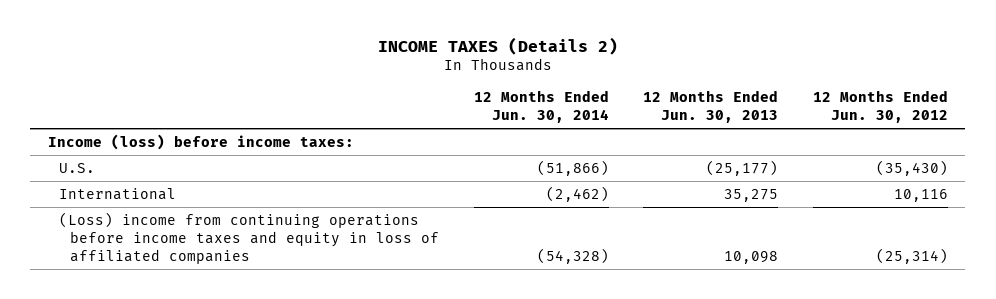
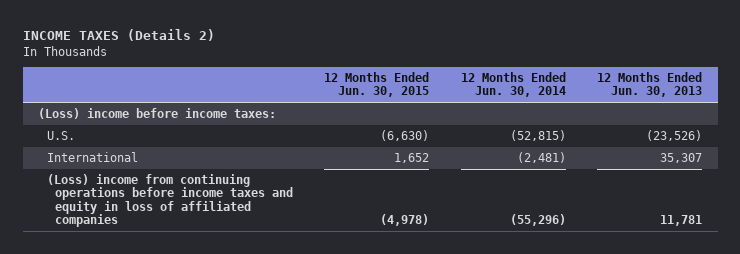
- | 12 Months Ended Jun. 30, 2014 | 12 Months Ended Jun. 30, 2013 | 12 Months Ended Jun. 30, 2012
+ | 12 Months Ended Jun. 30, 2015 | 12 Months Ended Jun. 30, 2014 | 12 Months Ended Jun. 30, 2013
- Income (loss) before income taxes:
- U.S. | (51,866) | (25,177) | (35,430)
- International | (2,462) | 35,275 | 10,116
- (Loss) income from continuing operations before income taxes and equity in loss of affiliated companies | (54,328) | 10,098 | (25,314)
+ (Loss) income before income taxes:
+ U.S. | (6,630) | (52,815) | (23,526)
+ International | 1,652 | (2,481) | 35,307
+ (Loss) income from continuing operations before income taxes and equity in loss of affiliated companies | (4,978) | (55,296) | 11,781

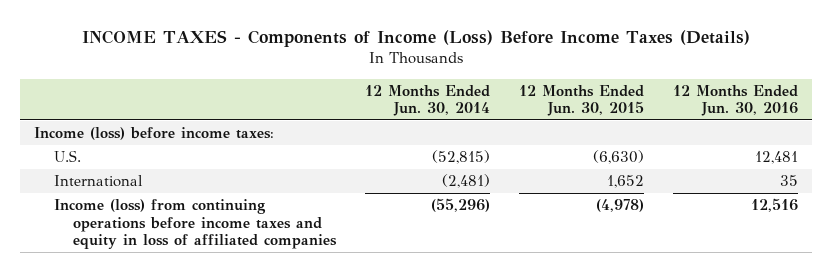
- INCOME TAXES (Details 2)
+ INCOME TAXES - Components of Income (Loss) Before Income Taxes (Details)
- | 12 Months Ended Jun. 30, 2015 | 12 Months Ended Jun. 30, 2014 | 12 Months Ended Jun. 30, 2013
+ | 12 Months Ended Jun. 30, 2014 | 12 Months Ended Jun. 30, 2015 | 12 Months Ended Jun. 30, 2016
- (Loss) income before income taxes:
+ Income (loss) before income taxes:
- (Loss) income from continuing operations before income taxes and equity in loss of affiliated companies | (4,978) | (55,296) | 11,781
+ Income (loss) from continuing operations before income taxes and equity in loss of affiliated companies | (55,296) | (4,978) | 12,516

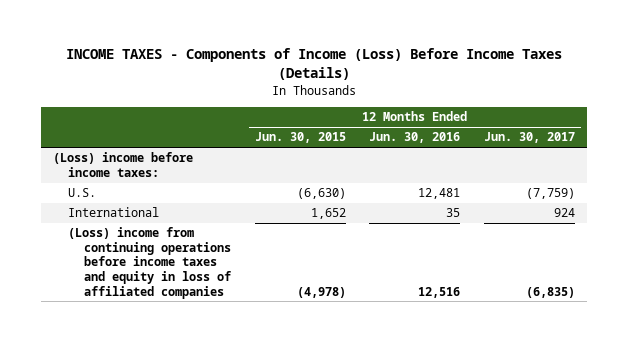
- | 12 Months Ended Jun. 30, 2014 | 12 Months Ended Jun. 30, 2015 | 12 Months Ended Jun. 30, 2016
+ | 12 Months Ended Jun. 30, 2015 | 12 Months Ended Jun. 30, 2016 | 12 Months Ended Jun. 30, 2017
- Income (loss) before income taxes:
+ (Loss) income before income taxes:
- Income (loss) from continuing operations before income taxes and equity in loss of affiliated companies | (55,296) | (4,978) | 12,516
+ (Loss) income from continuing operations before income taxes and equity in loss of affiliated companies | (4,978) | 12,516 | (6,835)

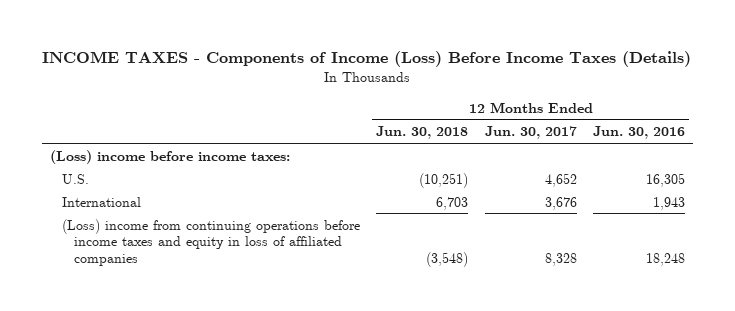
- | 12 Months Ended Jun. 30, 2015 | 12 Months Ended Jun. 30, 2016 | 12 Months Ended Jun. 30, 2017
+ | 12 Months Ended Jun. 30, 2018 | 12 Months Ended Jun. 30, 2017 | 12 Months Ended Jun. 30, 2016
- U.S. | (6,630) | 12,481 | (7,759)
- International | 1,652 | 35 | 924
- (Loss) income from continuing operations before income taxes and equity in loss of affiliated companies | (4,978) | 12,516 | (6,835)
+ U.S. | (10,251) | 4,652 | 16,305
+ International | 6,703 | 3,676 | 1,943
+ (Loss) income from continuing operations before income taxes and equity in loss of affiliated companies | (3,548) | 8,328 | 18,248

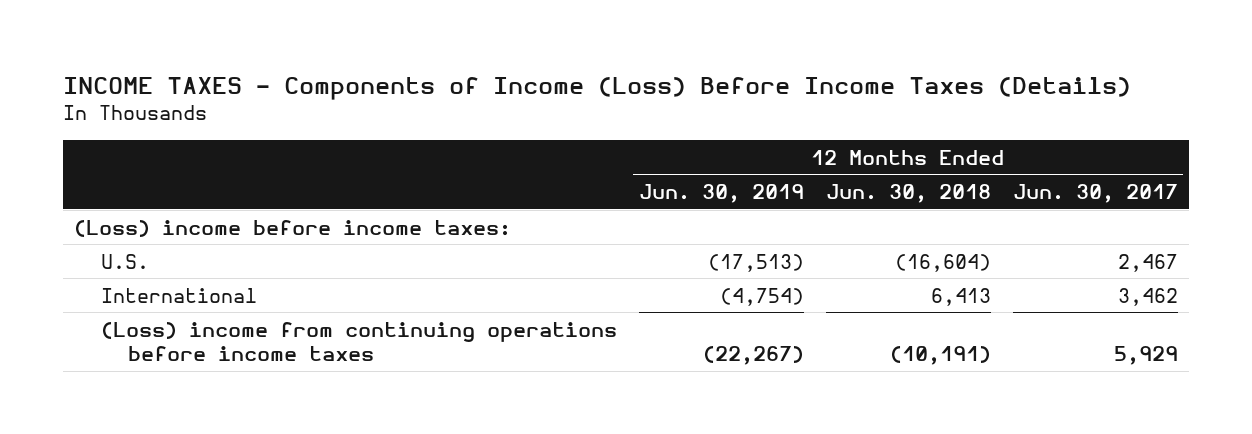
- | 12 Months Ended Jun. 30, 2018 | 12 Months Ended Jun. 30, 2017 | 12 Months Ended Jun. 30, 2016
+ | 12 Months Ended Jun. 30, 2019 | 12 Months Ended Jun. 30, 2018 | 12 Months Ended Jun. 30, 2017
- U.S. | (10,251) | 4,652 | 16,305
- International | 6,703 | 3,676 | 1,943
- (Loss) income from continuing operations before income taxes and equity in loss of affiliated companies | (3,548) | 8,328 | 18,248
+ U.S. | (17,513) | (16,604) | 2,467
+ International | (4,754) | 6,413 | 3,462
+ (Loss) income from continuing operations before income taxes | (22,267) | (10,191) | 5,929

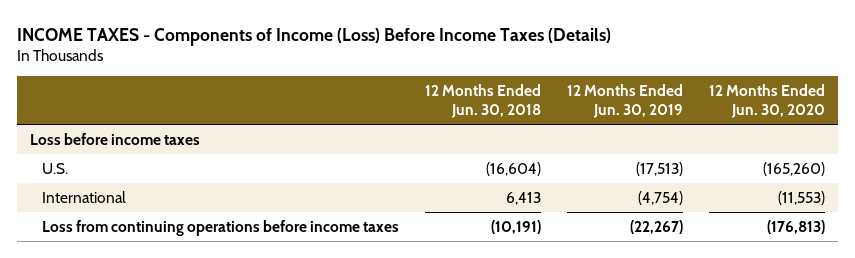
- | 12 Months Ended Jun. 30, 2019 | 12 Months Ended Jun. 30, 2018 | 12 Months Ended Jun. 30, 2017
+ | 12 Months Ended Jun. 30, 2018 | 12 Months Ended Jun. 30, 2019 | 12 Months Ended Jun. 30, 2020
- (Loss) income before income taxes:
+ Loss before income taxes
- (Loss) income from continuing operations before income taxes | (22,267) | (10,191) | 5,929
+ Loss from continuing operations before income taxes | (10,191) | (22,267) | (176,813)

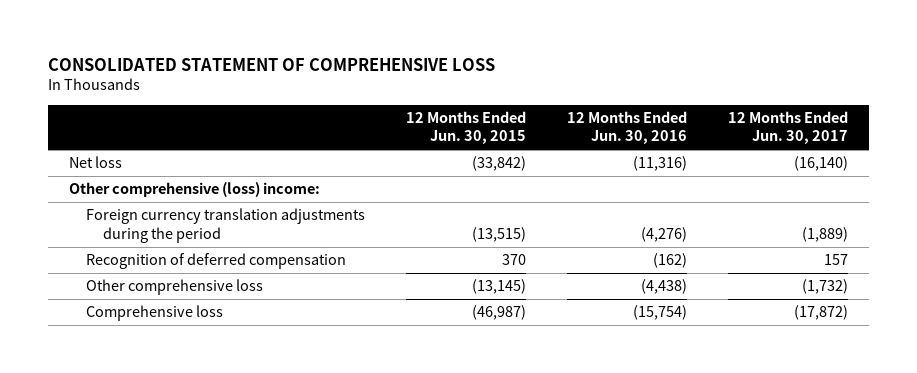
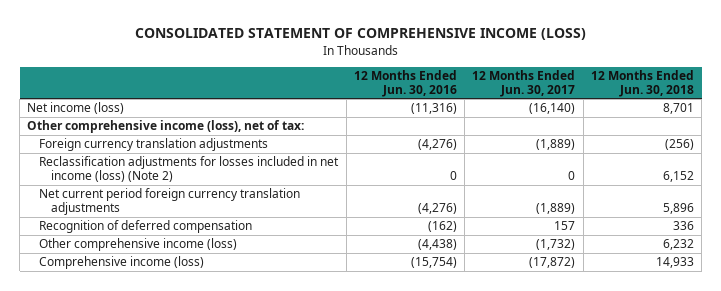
- CONSOLIDATED STATEMENT OF COMPREHENSIVE LOSS
+ CONSOLIDATED STATEMENT OF COMPREHENSIVE INCOME (LOSS)
- | 12 Months Ended Jun. 30, 2015 | 12 Months Ended Jun. 30, 2016 | 12 Months Ended Jun. 30, 2017
+ | 12 Months Ended Jun. 30, 2016 | 12 Months Ended Jun. 30, 2017 | 12 Months Ended Jun. 30, 2018
- Net loss | (33,842) | (11,316) | (16,140)
- Other comprehensive (loss) income:
- Foreign currency translation adjustments during the period | (13,515) | (4,276) | (1,889)
+ Net income (loss) | (11,316) | (16,140) | 8,701
+ Other comprehensive income (loss), net of tax:
+ Foreign currency translation adjustments | (4,276) | (1,889) | (256)
+ Reclassification adjustments for losses included in net income (loss) (Note 2) | 0 | 0 | 6,152
+ Net current period foreign currency translation adjustments | (4,276) | (1,889) | 5,896
- Other comprehensive loss | (13,145) | (4,438) | (1,732)
- Comprehensive loss | (46,987) | (15,754) | (17,872)
+ Other comprehensive income (loss) | (4,438) | (1,732) | 6,232
+ Comprehensive income (loss) | (15,754) | (17,872) | 14,933

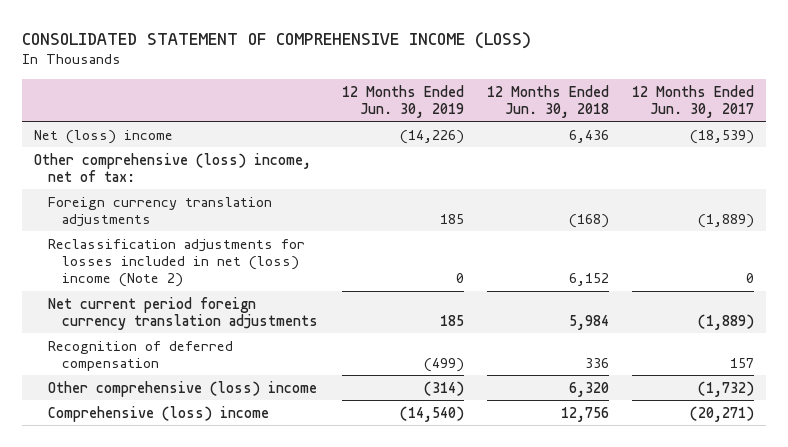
- | 12 Months Ended Jun. 30, 2016 | 12 Months Ended Jun. 30, 2017 | 12 Months Ended Jun. 30, 2018
+ | 12 Months Ended Jun. 30, 2019 | 12 Months Ended Jun. 30, 2018 | 12 Months Ended Jun. 30, 2017
- Net income (loss) | (11,316) | (16,140) | 8,701
- Other comprehensive income (loss), net of tax:
- Foreign currency translation adjustments | (4,276) | (1,889) | (256)
- Reclassification adjustments for losses included in net income (loss) (Note 2) | 0 | 0 | 6,152
- Net current period foreign currency translation adjustments | (4,276) | (1,889) | 5,896
+ Net (loss) income | (14,226) | 6,436 | (18,539)
+ Other comprehensive (loss) income, net of tax:
+ Foreign currency translation adjustments | 185 | (168) | (1,889)
+ Reclassification adjustments for losses included in net (loss) income (Note 2) | 0 | 6,152 | 0
+ Net current period foreign currency translation adjustments | 185 | 5,984 | (1,889)
- Other comprehensive income (loss) | (4,438) | (1,732) | 6,232
- Comprehensive income (loss) | (15,754) | (17,872) | 14,933
+ Other comprehensive (loss) income | (314) | 6,320 | (1,732)
+ Comprehensive (loss) income | (14,540) | 12,756 | (20,271)

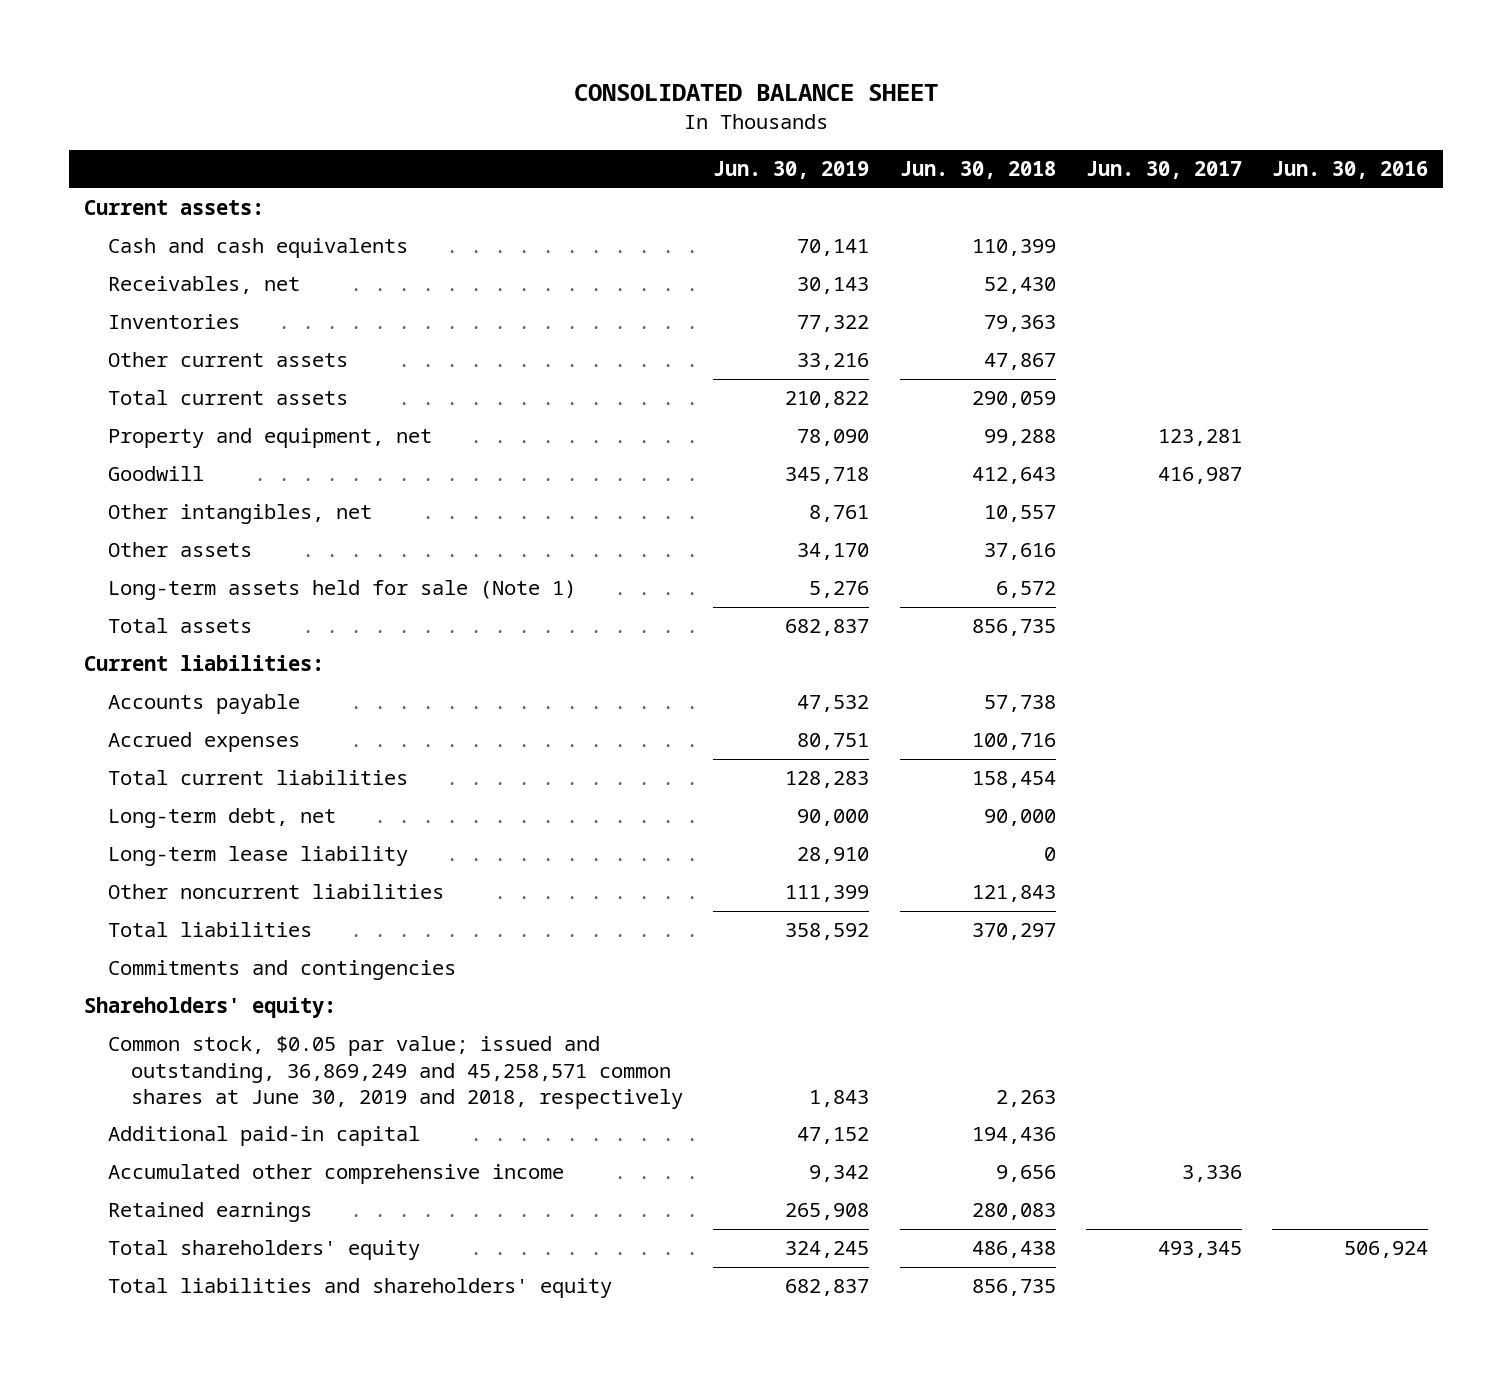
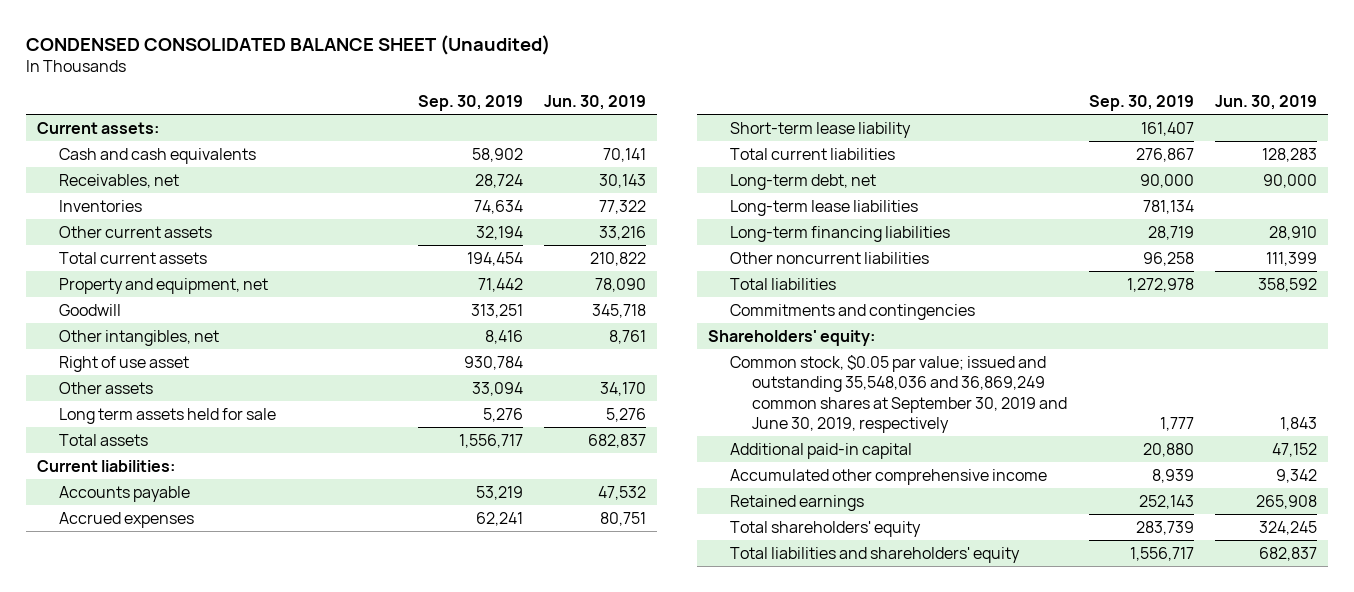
- CONSOLIDATED BALANCE SHEET
+ CONDENSED CONSOLIDATED BALANCE SHEET (Unaudited)
- | Jun. 30, 2019 | Jun. 30, 2018 | Jun. 30, 2017 | Jun. 30, 2016
+ | Sep. 30, 2019 | Jun. 30, 2019
+ Right of use asset | 930,784 |
- Long-term assets held for sale (Note 1) | 5,276 | 6,572 | |
+ Long term assets held for sale | 5,276 | 5,276
+ Short-term lease liability | 161,407 |
- Long-term lease liability | 28,910 | 0 | |
+ Long-term lease liabilities | 781,134 |
+ Long-term financing liabilities | 28,719 | 28,910
- Common stock, $0.05 par value; issued and outstanding, 36,869,249 and 45,258,571 common shares at June 30, 2019 and 2018, respectively | 1,843 | 2,263 | |
+ Common stock, $0.05 par value; issued and outstanding 35,548,036 and 36,869,249 common shares at September 30, 2019 and June 30, 2019, respectively | 1,777 | 1,843

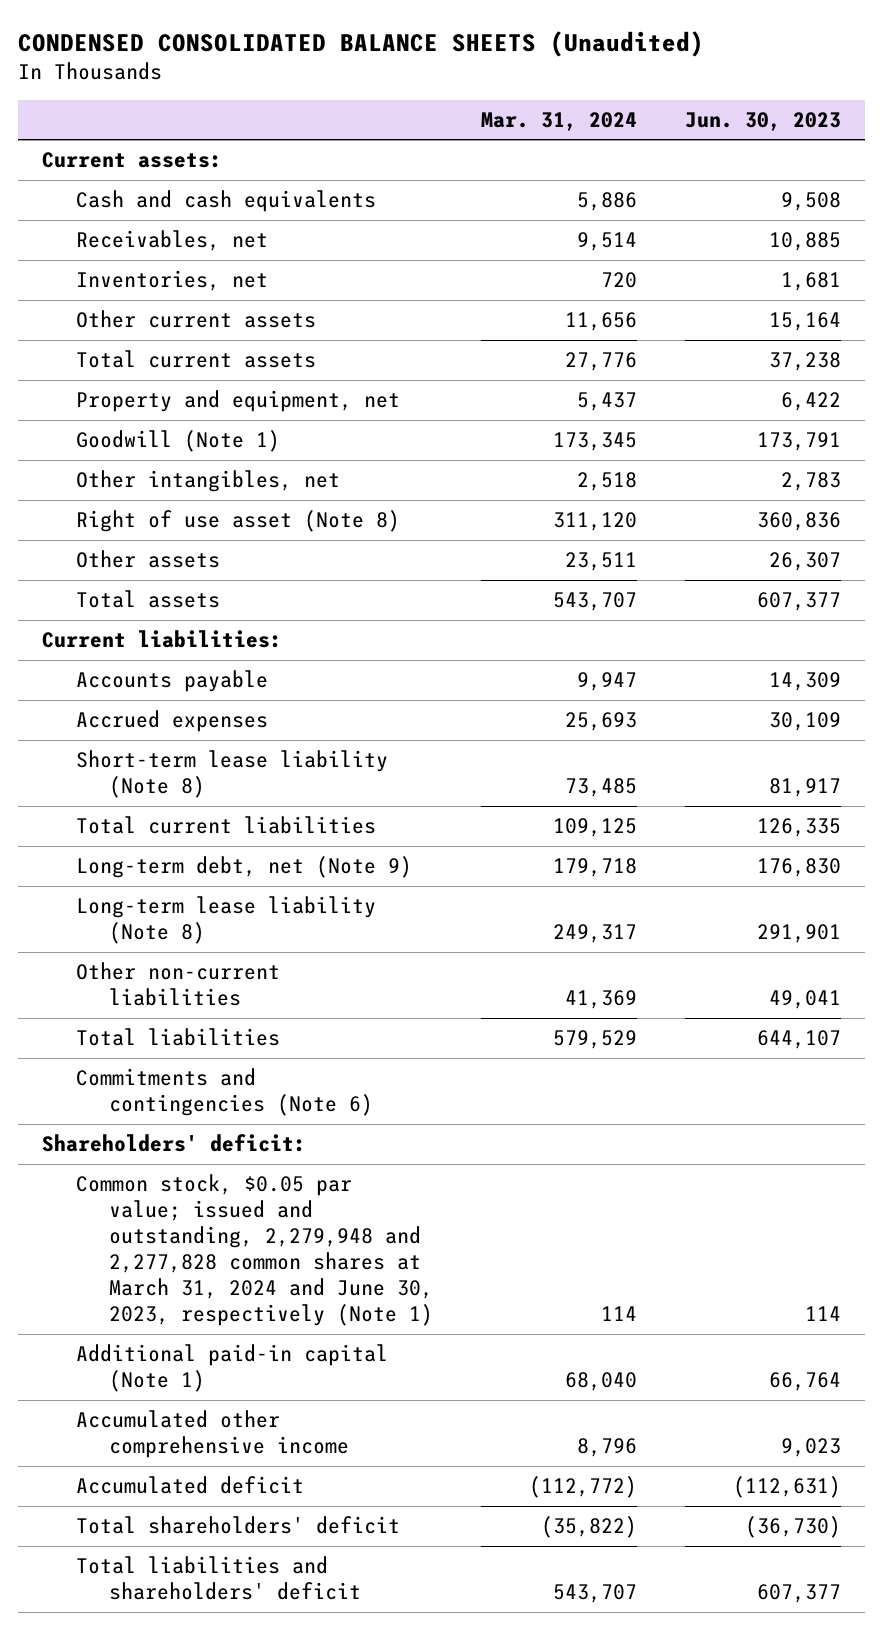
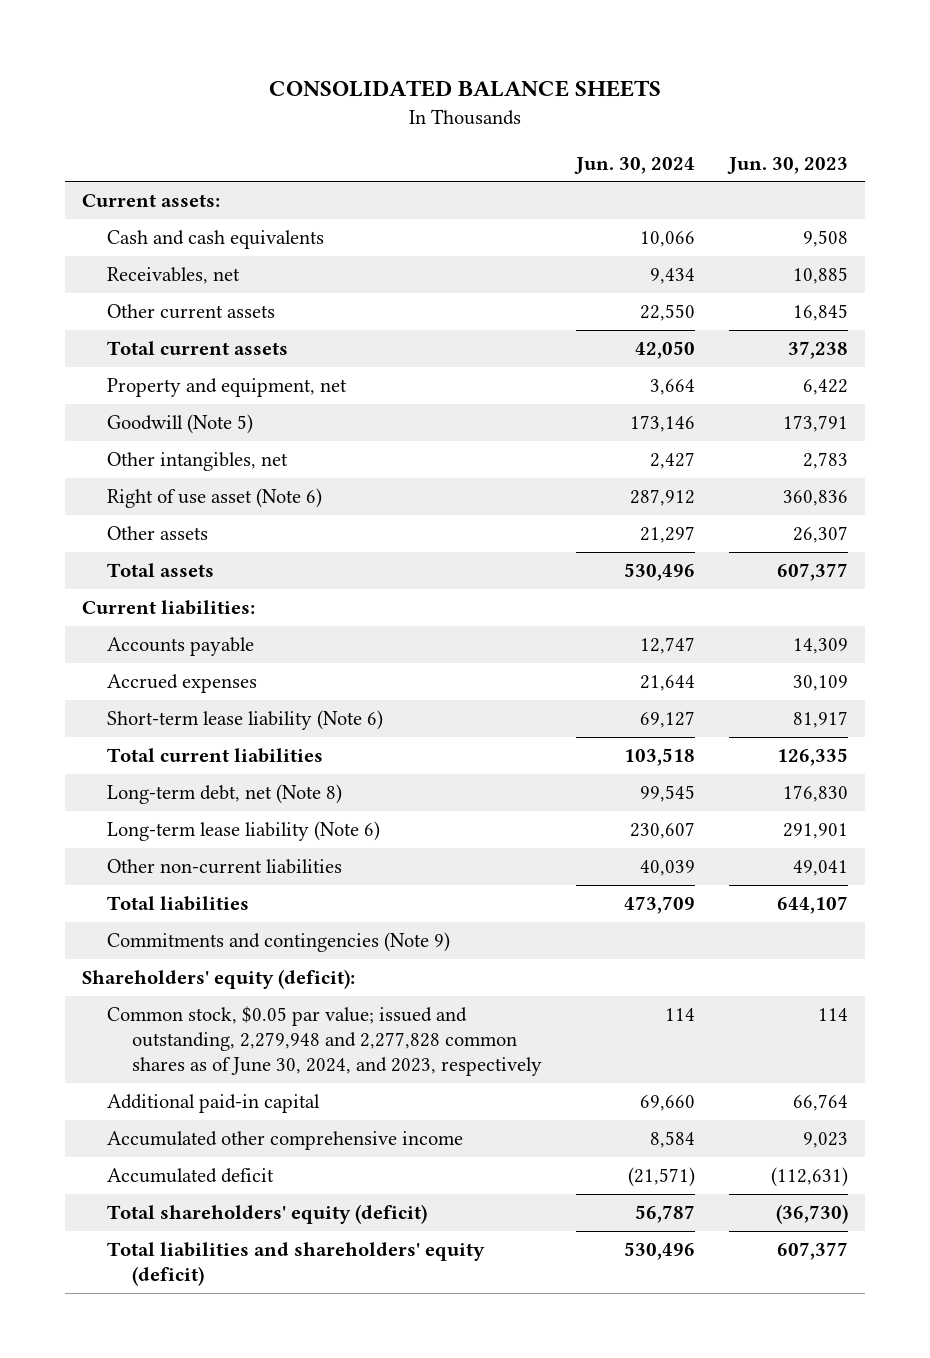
- CONDENSED CONSOLIDATED BALANCE SHEETS (Unaudited)
+ CONSOLIDATED BALANCE SHEETS
- | Mar. 31, 2024 | Jun. 30, 2023
+ | Jun. 30, 2024 | Jun. 30, 2023
- Inventories, net | 720 | 1,681
- Other current assets | 11,656 | 15,164
+ Other current assets | 22,550 | 16,845
- Goodwill (Note 1) | 173,345 | 173,791
+ Goodwill (Note 5) | 173,146 | 173,791
- Right of use asset (Note 8) | 311,120 | 360,836
+ Right of use asset (Note 6) | 287,912 | 360,836
- Short-term lease liability (Note 8) | 73,485 | 81,917
+ Short-term lease liability (Note 6) | 69,127 | 81,917
- Long-term debt, net (Note 9) | 179,718 | 176,830
- Long-term lease liability (Note 8) | 249,317 | 291,901
+ Long-term debt, net (Note 8) | 99,545 | 176,830
+ Long-term lease liability (Note 6) | 230,607 | 291,901
- Commitments and contingencies (Note 6)
- Shareholders' deficit:
- Common stock, $0.05 par value; issued and outstanding, 2,279,948 and 2,277,828 common shares at March 31, 2024 and June 30, 2023, respectively (Note 1) | 114 | 114
- Additional paid-in capital (Note 1) | 68,040 | 66,764
+ Commitments and contingencies (Note 9)
+ Shareholders' equity (deficit):
+ Common stock, $0.05 par value; issued and outstanding, 2,279,948 and 2,277,828 common shares as of June 30, 2024, and 2023, respectively | 114 | 114
+ Additional paid-in capital | 69,660 | 66,764
- Total shareholders' deficit | (35,822) | (36,730)
- Total liabilities and shareholders' deficit | 543,707 | 607,377
+ Total shareholders' equity (deficit) | 56,787 | (36,730)
+ Total liabilities and shareholders' equity (deficit) | 530,496 | 607,377

